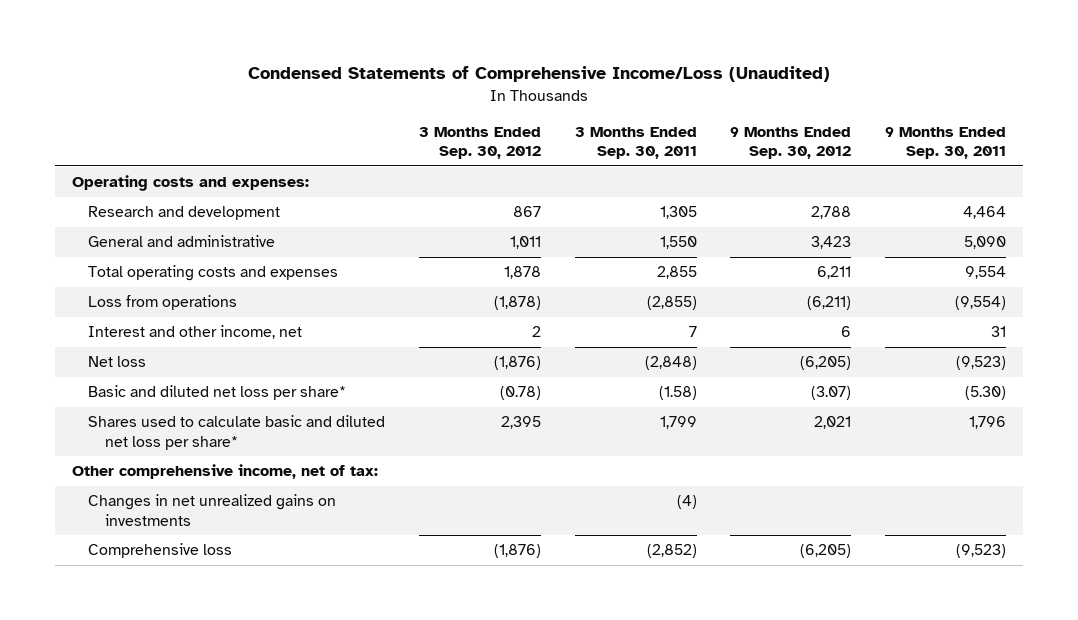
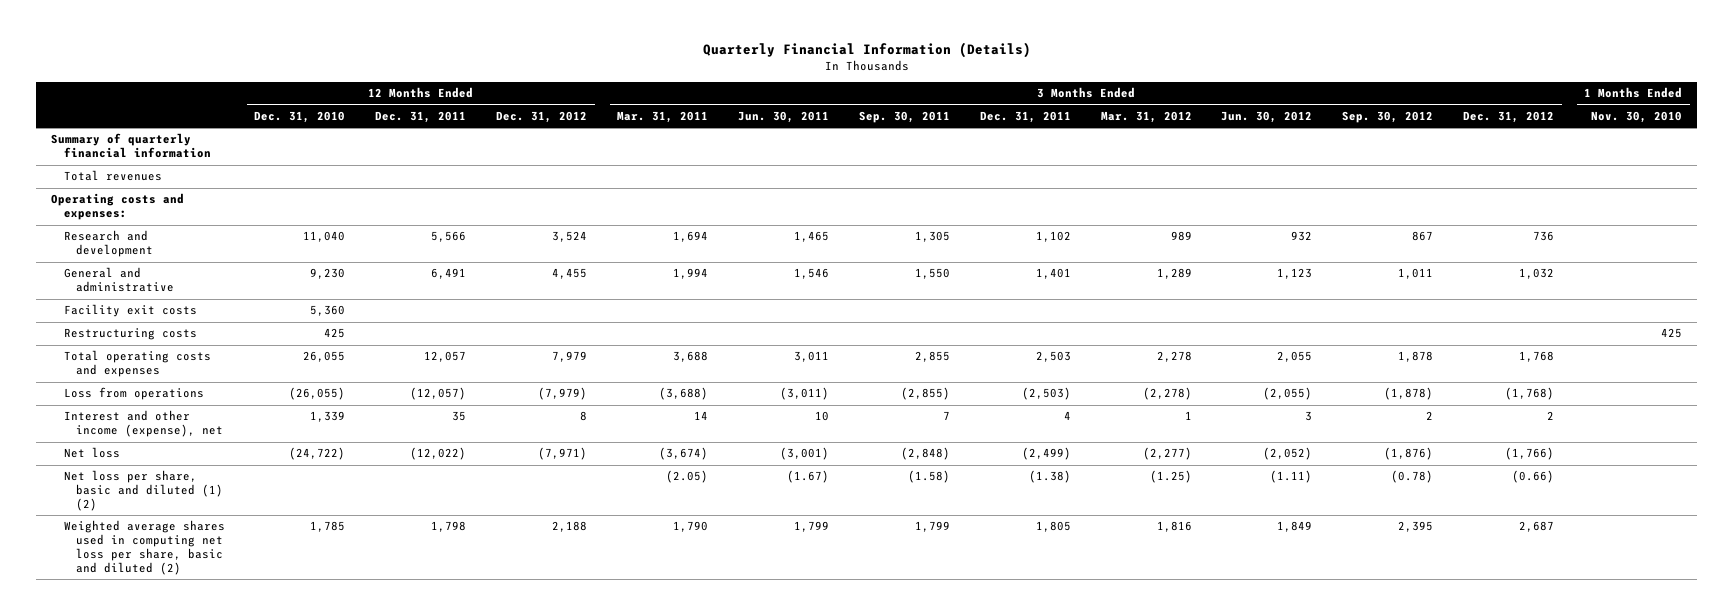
- Condensed Statements of Comprehensive Income/Loss (Unaudited)
+ Quarterly Financial Information (Details)
- | 3 Months Ended Sep. 30, 2012 | 3 Months Ended Sep. 30, 2011 | 9 Months Ended Sep. 30, 2012 | 9 Months Ended Sep. 30, 2011
+ | 12 Months Ended Dec. 31, 2010 | 12 Months Ended Dec. 31, 2011 | 12 Months Ended Dec. 31, 2012 | 3 Months Ended Mar. 31, 2011 | 3 Months Ended Jun. 30, 2011 | 3 Months Ended Sep. 30, 2011 | 3 Months Ended Dec. 31, 2011 | 3 Months Ended Mar. 31, 2012 | 3 Months Ended Jun. 30, 2012 | 3 Months Ended Sep. 30, 2012 | 3 Months Ended Dec. 31, 2012 | 1 Months Ended Nov. 30, 2010
+ Summary of quarterly financial information
+ Total revenues
+ Facility exit costs | 5,360 | | | | | | | | | | |
+ Restructuring costs | 425 | | | | | | | | | | | 425
- Interest and other income, net | 2 | 7 | 6 | 31
+ Interest and other income (expense), net | 1,339 | 35 | 8 | 14 | 10 | 7 | 4 | 1 | 3 | 2 | 2 |
- Basic and diluted net loss per share* | (0.78) | (1.58) | (3.07) | (5.30)
- Shares used to calculate basic and diluted net loss per share* | 2,395 | 1,799 | 2,021 | 1,796
- Other comprehensive income, net of tax:
- Changes in net unrealized gains on investments | | (4) | |
- Comprehensive loss | (1,876) | (2,852) | (6,205) | (9,523)
+ Net loss per share, basic and diluted (1) (2) | | | | (2.05) | (1.67) | (1.58) | (1.38) | (1.25) | (1.11) | (0.78) | (0.66) |
+ Weighted average shares used in computing net loss per share, basic and diluted (2) | 1,785 | 1,798 | 2,188 | 1,790 | 1,799 | 1,799 | 1,805 | 1,816 | 1,849 | 2,395 | 2,687 |

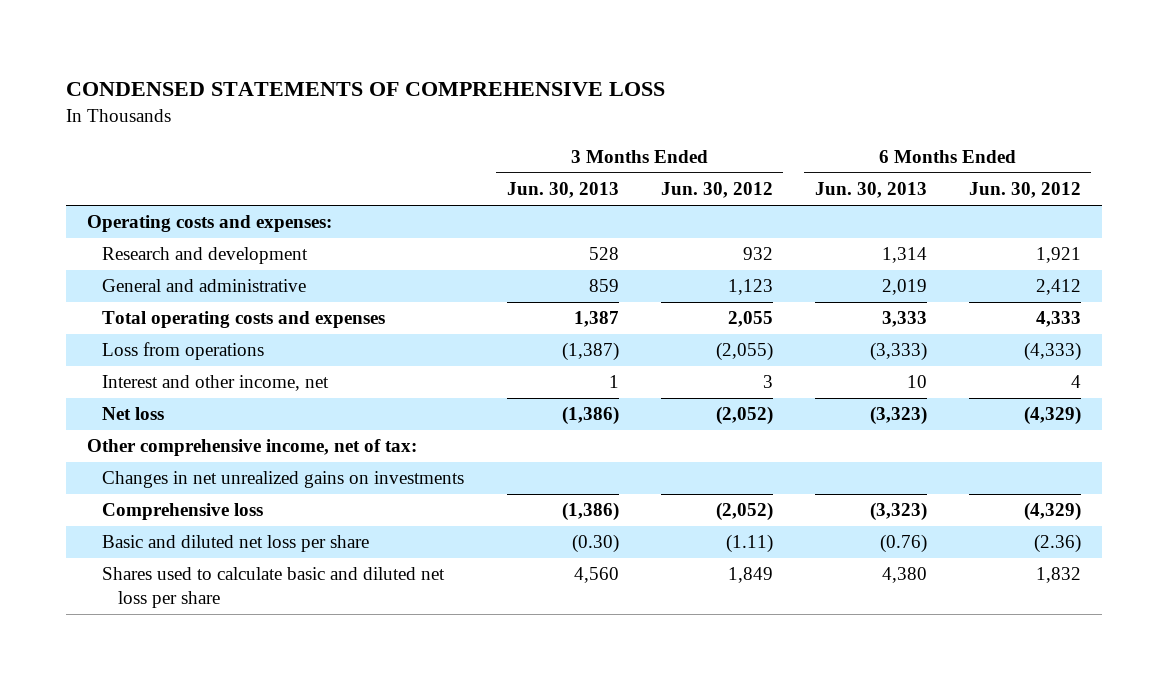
- Quarterly Financial Information (Details)
+ CONDENSED STATEMENTS OF COMPREHENSIVE LOSS
- | 12 Months Ended Dec. 31, 2010 | 12 Months Ended Dec. 31, 2011 | 12 Months Ended Dec. 31, 2012 | 3 Months Ended Mar. 31, 2011 | 3 Months Ended Jun. 30, 2011 | 3 Months Ended Sep. 30, 2011 | 3 Months Ended Dec. 31, 2011 | 3 Months Ended Mar. 31, 2012 | 3 Months Ended Jun. 30, 2012 | 3 Months Ended Sep. 30, 2012 | 3 Months Ended Dec. 31, 2012 | 1 Months Ended Nov. 30, 2010
+ | 3 Months Ended Jun. 30, 2013 | 3 Months Ended Jun. 30, 2012 | 6 Months Ended Jun. 30, 2013 | 6 Months Ended Jun. 30, 2012
- Summary of quarterly financial information
- Total revenues
- Facility exit costs | 5,360 | | | | | | | | | | |
- Restructuring costs | 425 | | | | | | | | | | | 425
- Interest and other income (expense), net | 1,339 | 35 | 8 | 14 | 10 | 7 | 4 | 1 | 3 | 2 | 2 |
+ Interest and other income, net | 1 | 3 | 10 | 4
- Net loss per share, basic and diluted (1) (2) | | | | (2.05) | (1.67) | (1.58) | (1.38) | (1.25) | (1.11) | (0.78) | (0.66) |
- Weighted average shares used in computing net loss per share, basic and diluted (2) | 1,785 | 1,798 | 2,188 | 1,790 | 1,799 | 1,799 | 1,805 | 1,816 | 1,849 | 2,395 | 2,687 |
+ Other comprehensive income, net of tax:
+ Changes in net unrealized gains on investments
+ Comprehensive loss | (1,386) | (2,052) | (3,323) | (4,329)
+ Basic and diluted net loss per share | (0.30) | (1.11) | (0.76) | (2.36)
+ Shares used to calculate basic and diluted net loss per share | 4,560 | 1,849 | 4,380 | 1,832

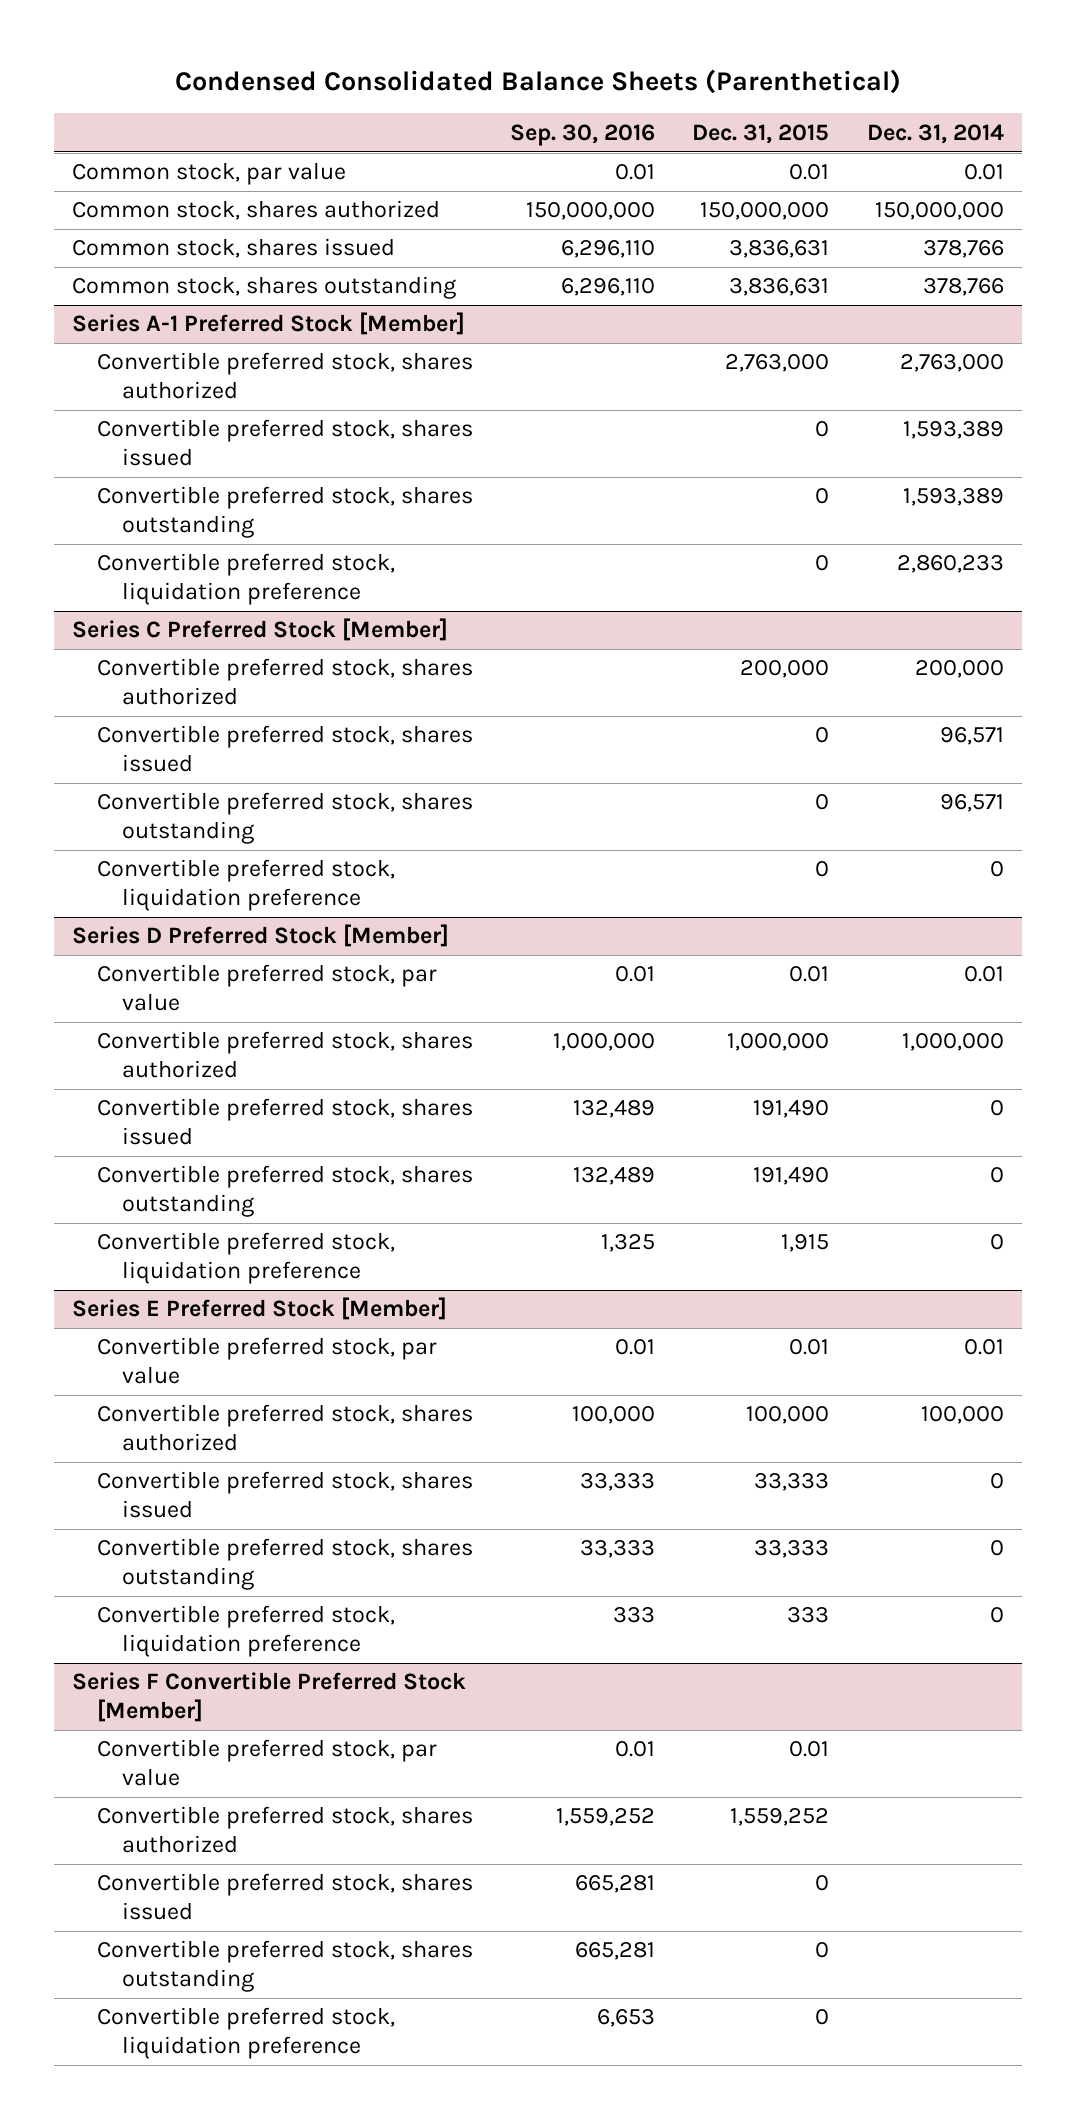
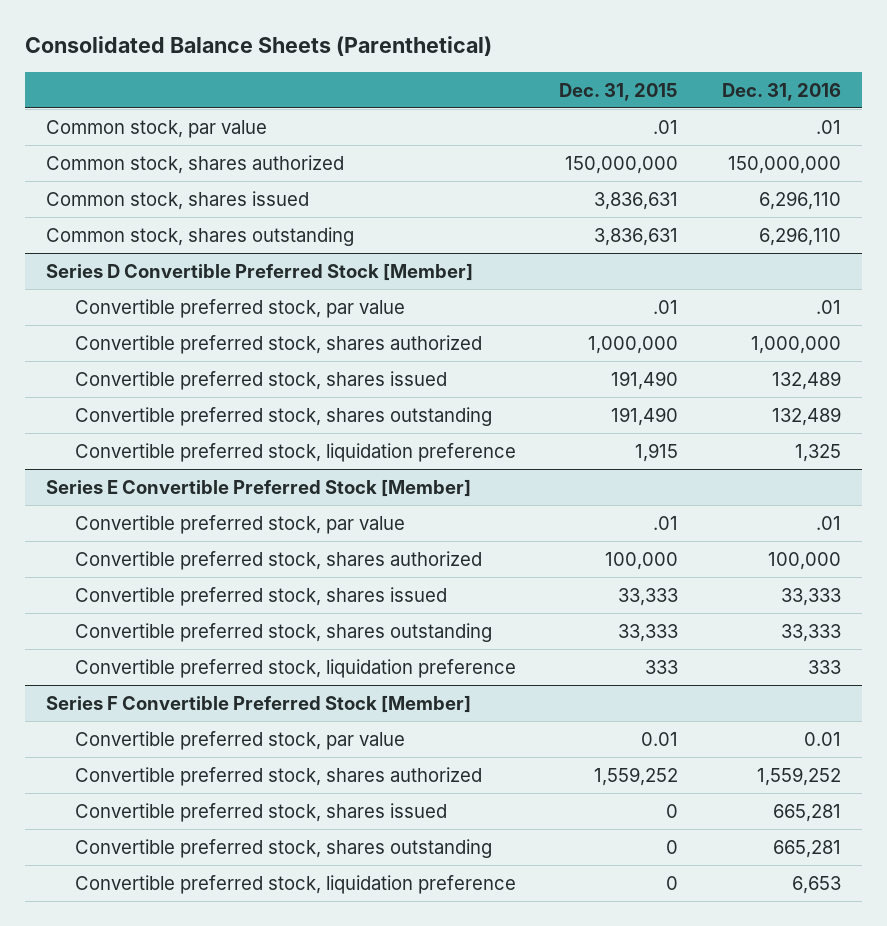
- Condensed Consolidated Balance Sheets (Parenthetical)
+ Consolidated Balance Sheets (Parenthetical)
- | Sep. 30, 2016 | Dec. 31, 2015 | Dec. 31, 2014
+ | Dec. 31, 2015 | Dec. 31, 2016
- Common stock, par value | 0.01 | 0.01 | 0.01
+ Common stock, par value | .01 | .01
- Series A-1 Preferred Stock [Member]
- Convertible preferred stock, shares authorized | | 2,763,000 | 2,763,000
- Convertible preferred stock, shares issued | | 0 | 1,593,389
- Convertible preferred stock, shares outstanding | | 0 | 1,593,389
- Convertible preferred stock, liquidation preference | | 0 | 2,860,233
- Series C Preferred Stock [Member]
- Convertible preferred stock, shares authorized | | 200,000 | 200,000
- Convertible preferred stock, shares issued | | 0 | 96,571
- Convertible preferred stock, shares outstanding | | 0 | 96,571
- Convertible preferred stock, liquidation preference | | 0 | 0
- Series D Preferred Stock [Member]
- Convertible preferred stock, par value | 0.01 | 0.01 | 0.01
+ Series D Convertible Preferred Stock [Member]
+ Convertible preferred stock, par value | .01 | .01
- Series E Preferred Stock [Member]
- Convertible preferred stock, par value | 0.01 | 0.01 | 0.01
+ Series E Convertible Preferred Stock [Member]
+ Convertible preferred stock, par value | .01 | .01

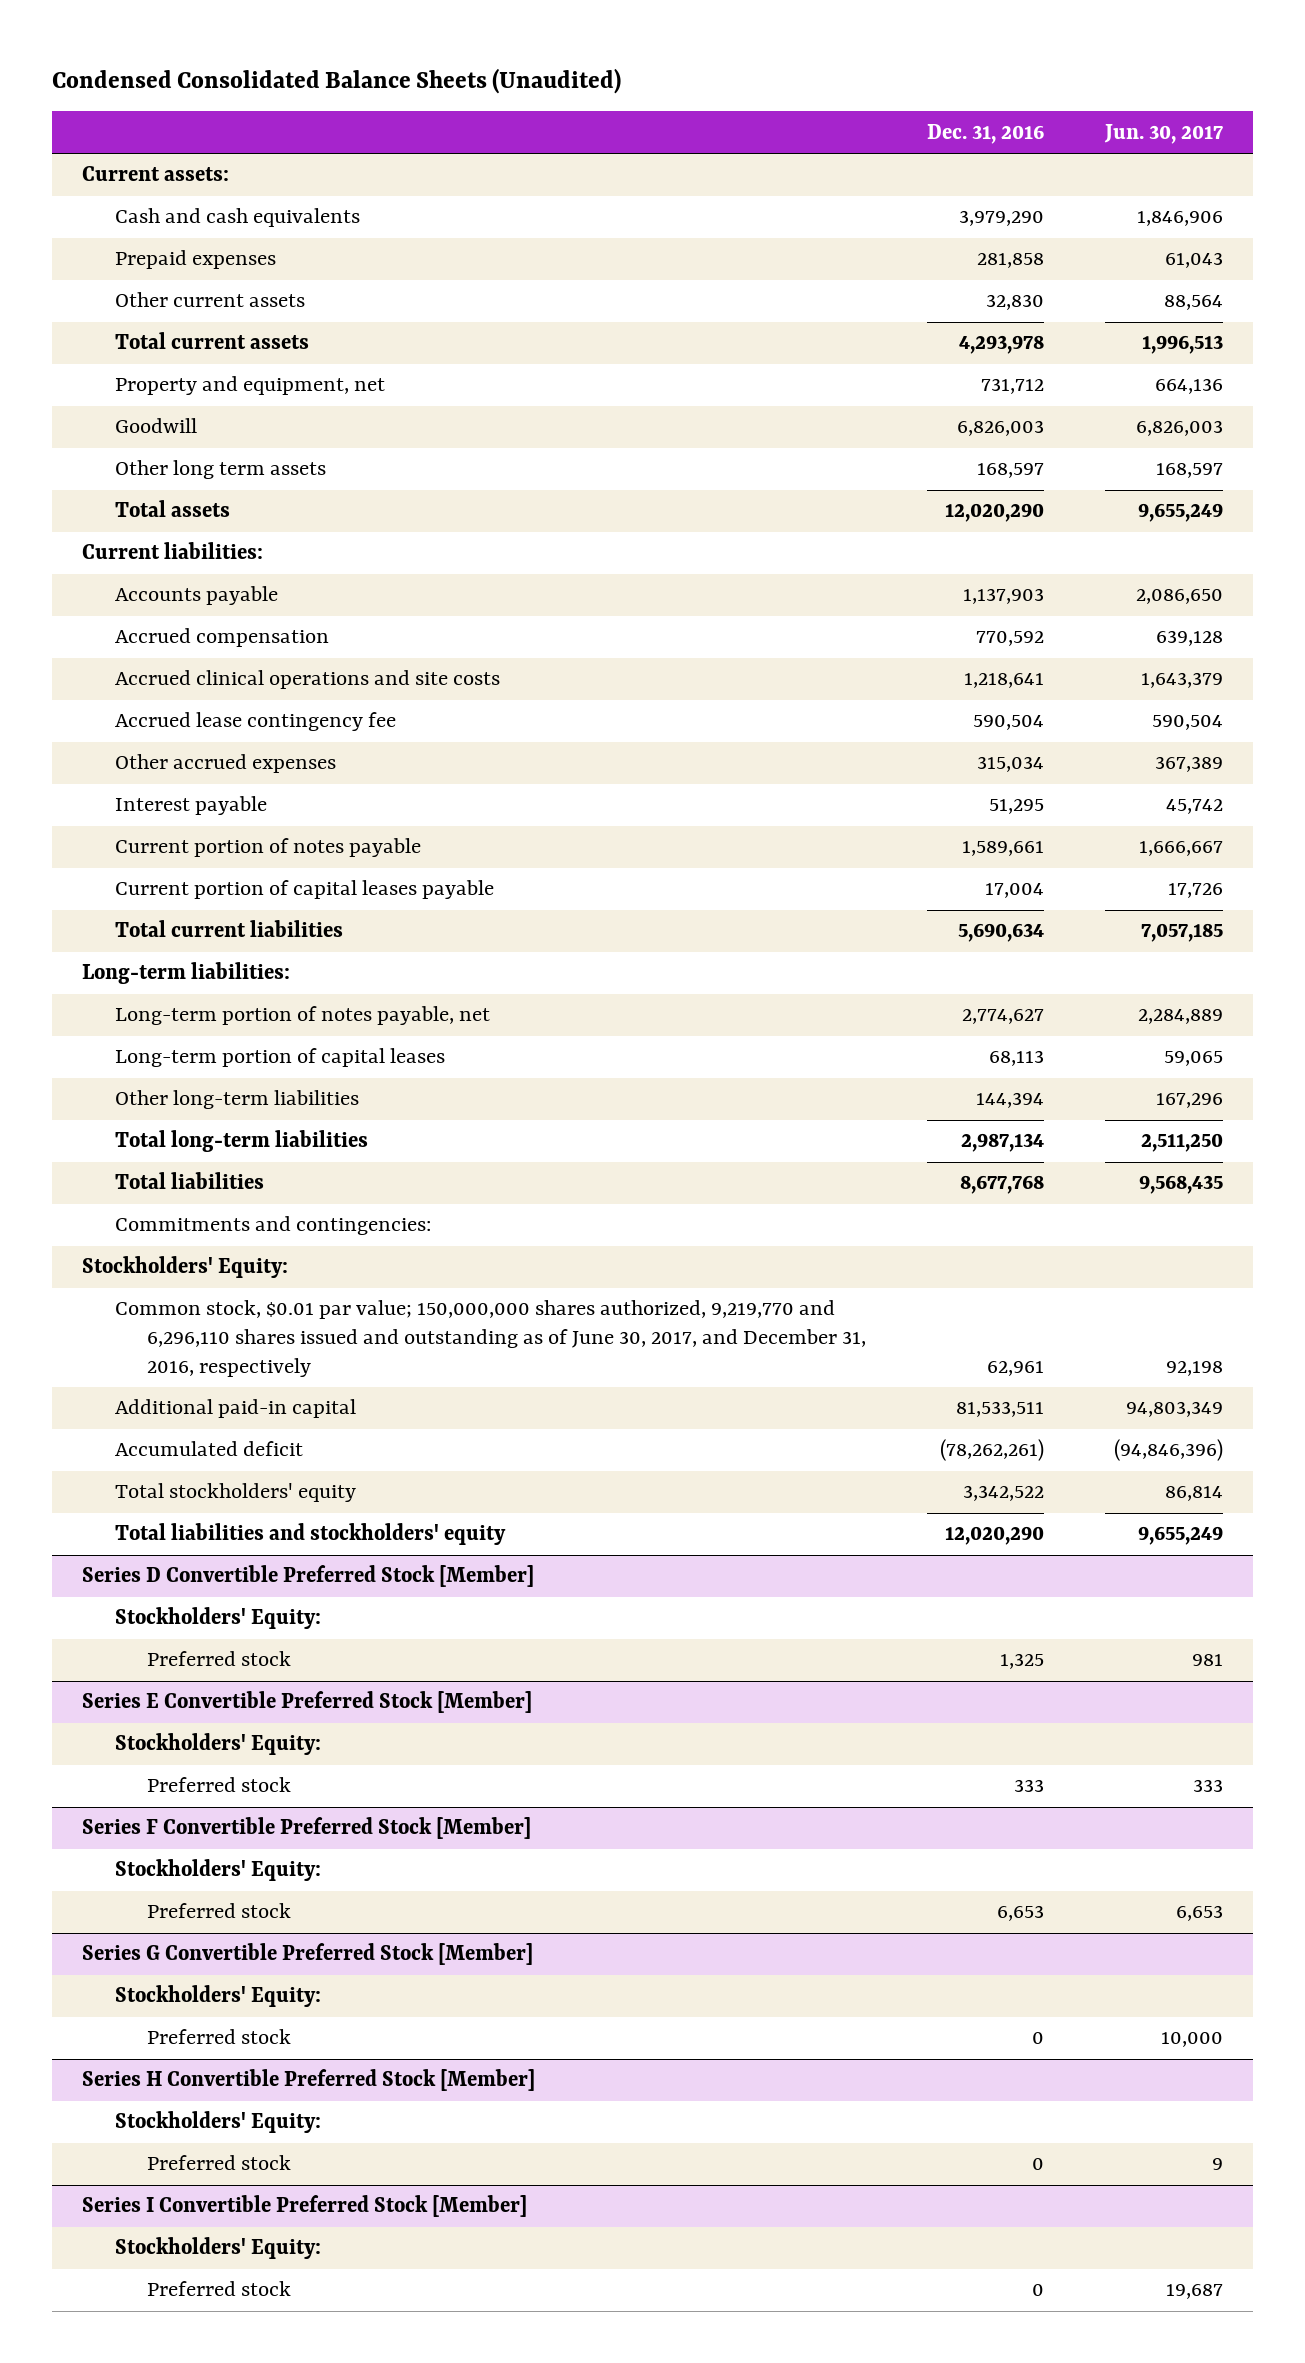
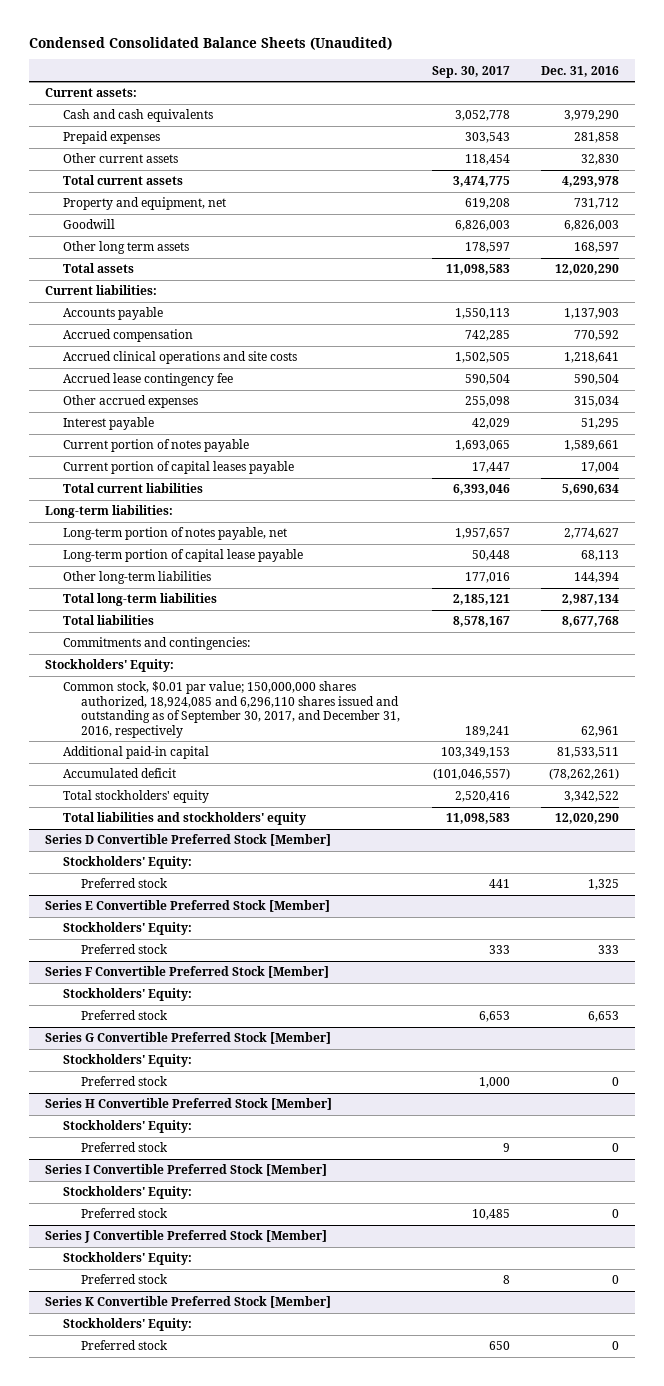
- | Dec. 31, 2016 | Jun. 30, 2017
+ | Sep. 30, 2017 | Dec. 31, 2016
- Long-term portion of capital leases | 68,113 | 59,065
+ Long-term portion of capital lease payable | 50,448 | 68,113
- Common stock, $0.01 par value; 150,000,000 shares authorized, 9,219,770 and 6,296,110 shares issued and outstanding as of June 30, 2017, and December 31, 2016, respectively | 62,961 | 92,198
+ Common stock, $0.01 par value; 150,000,000 shares authorized, 18,924,085 and 6,296,110 shares issued and outstanding as of September 30, 2017, and December 31, 2016, respectively | 189,241 | 62,961
+ Series J Convertible Preferred Stock [Member]
+ Stockholders' Equity:
+ Preferred stock | 8 | 0
+ Series K Convertible Preferred Stock [Member]
+ Stockholders' Equity:
+ Preferred stock | 650 | 0

